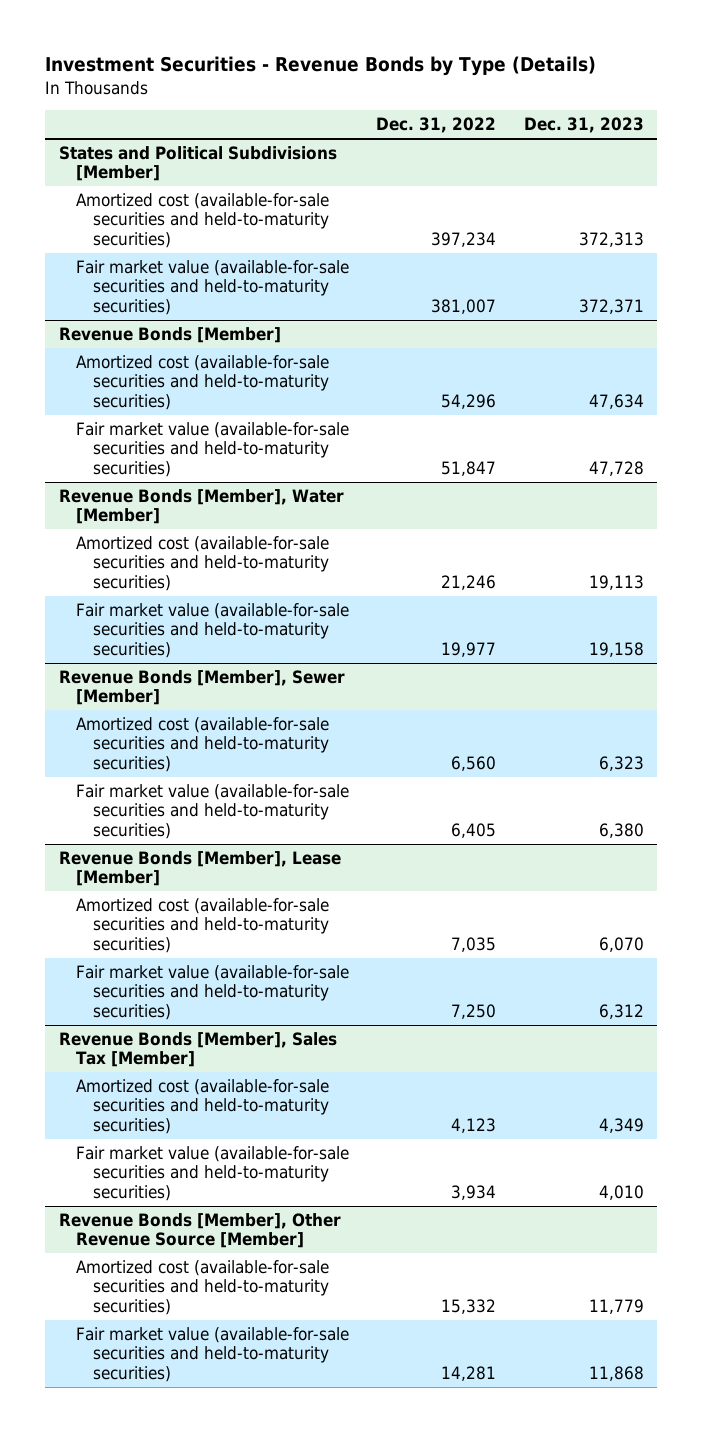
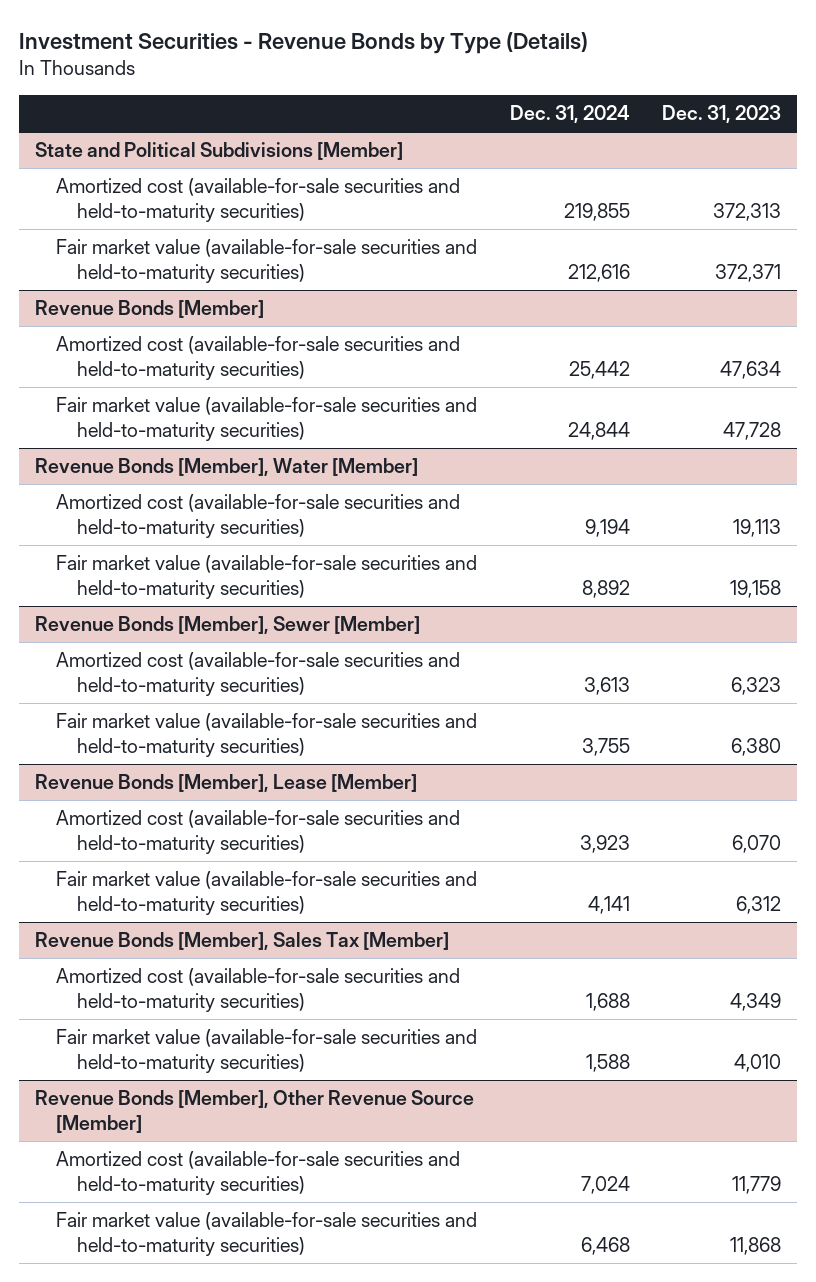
- | Dec. 31, 2022 | Dec. 31, 2023
+ | Dec. 31, 2024 | Dec. 31, 2023
- States and Political Subdivisions [Member]
+ State and Political Subdivisions [Member]

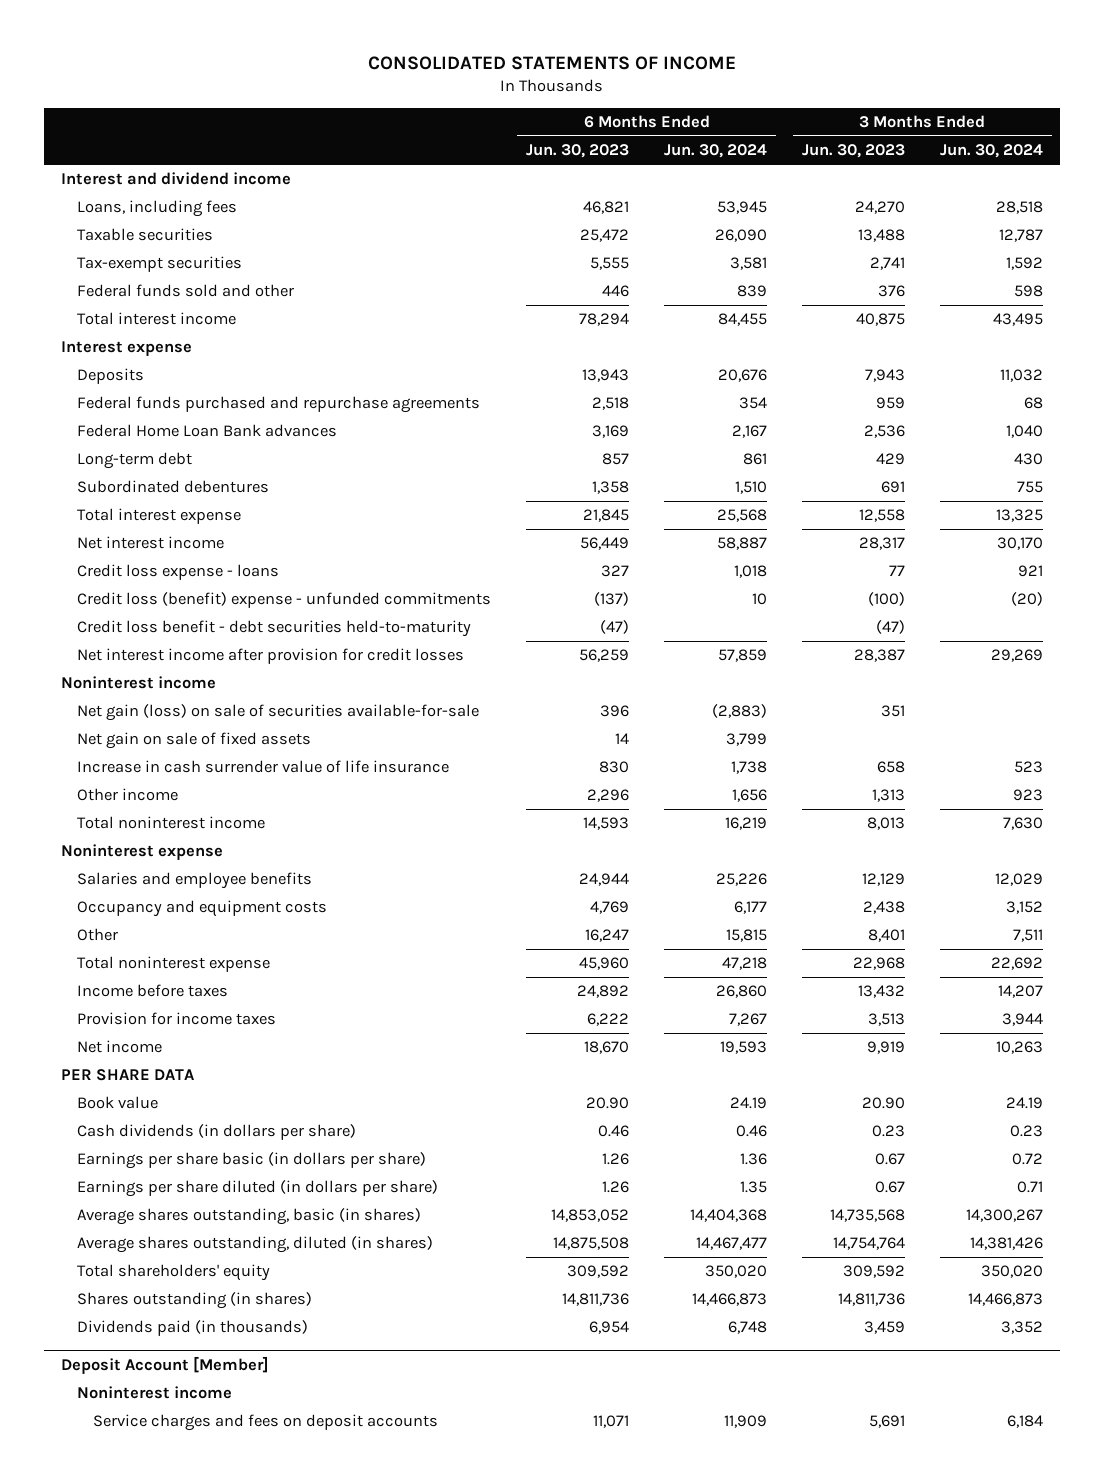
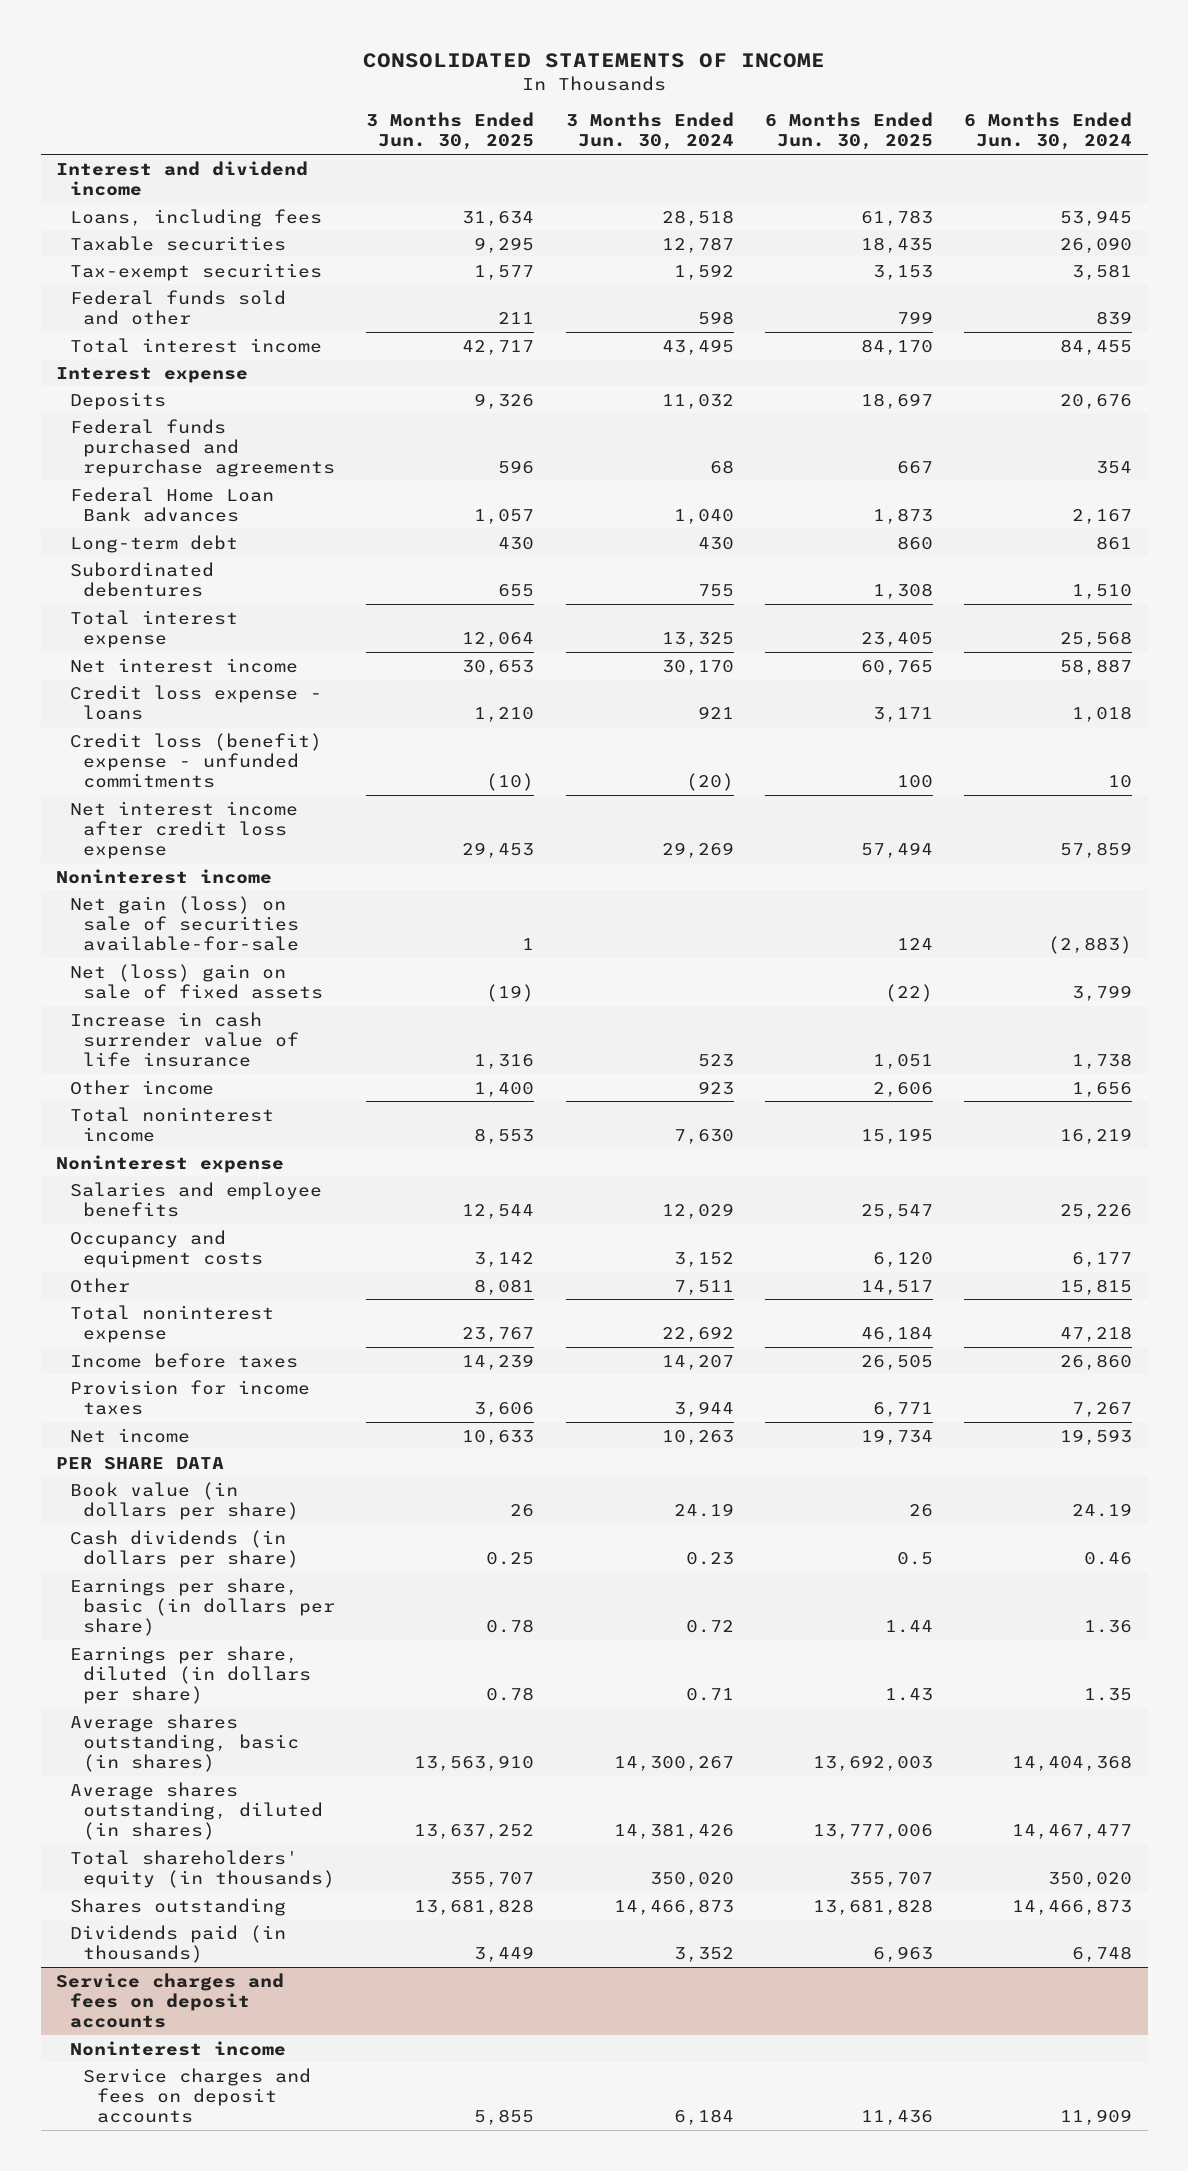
- | 6 Months Ended Jun. 30, 2023 | 6 Months Ended Jun. 30, 2024 | 3 Months Ended Jun. 30, 2023 | 3 Months Ended Jun. 30, 2024
+ | 3 Months Ended Jun. 30, 2025 | 3 Months Ended Jun. 30, 2024 | 6 Months Ended Jun. 30, 2025 | 6 Months Ended Jun. 30, 2024
- Credit loss benefit - debt securities held-to-maturity | (47) | | (47) |
- Net interest income after provision for credit losses | 56,259 | 57,859 | 28,387 | 29,269
+ Net interest income after credit loss expense | 29,453 | 29,269 | 57,494 | 57,859
- Net gain on sale of fixed assets | 14 | 3,799 | |
+ Net (loss) gain on sale of fixed assets | (19) | | (22) | 3,799
- Book value | 20.90 | 24.19 | 20.90 | 24.19
+ Book value (in dollars per share) | 26 | 24.19 | 26 | 24.19
- Earnings per share basic (in dollars per share) | 1.26 | 1.36 | 0.67 | 0.72
- Earnings per share diluted (in dollars per share) | 1.26 | 1.35 | 0.67 | 0.71
+ Earnings per share, basic (in dollars per share) | 0.78 | 0.72 | 1.44 | 1.36
+ Earnings per share, diluted (in dollars per share) | 0.78 | 0.71 | 1.43 | 1.35
- Total shareholders' equity | 309,592 | 350,020 | 309,592 | 350,020
- Shares outstanding (in shares) | 14,811,736 | 14,466,873 | 14,811,736 | 14,466,873
+ Total shareholders' equity (in thousands) | 355,707 | 350,020 | 355,707 | 350,020
+ Shares outstanding | 13,681,828 | 14,466,873 | 13,681,828 | 14,466,873
- Deposit Account [Member]
+ Service charges and fees on deposit accounts

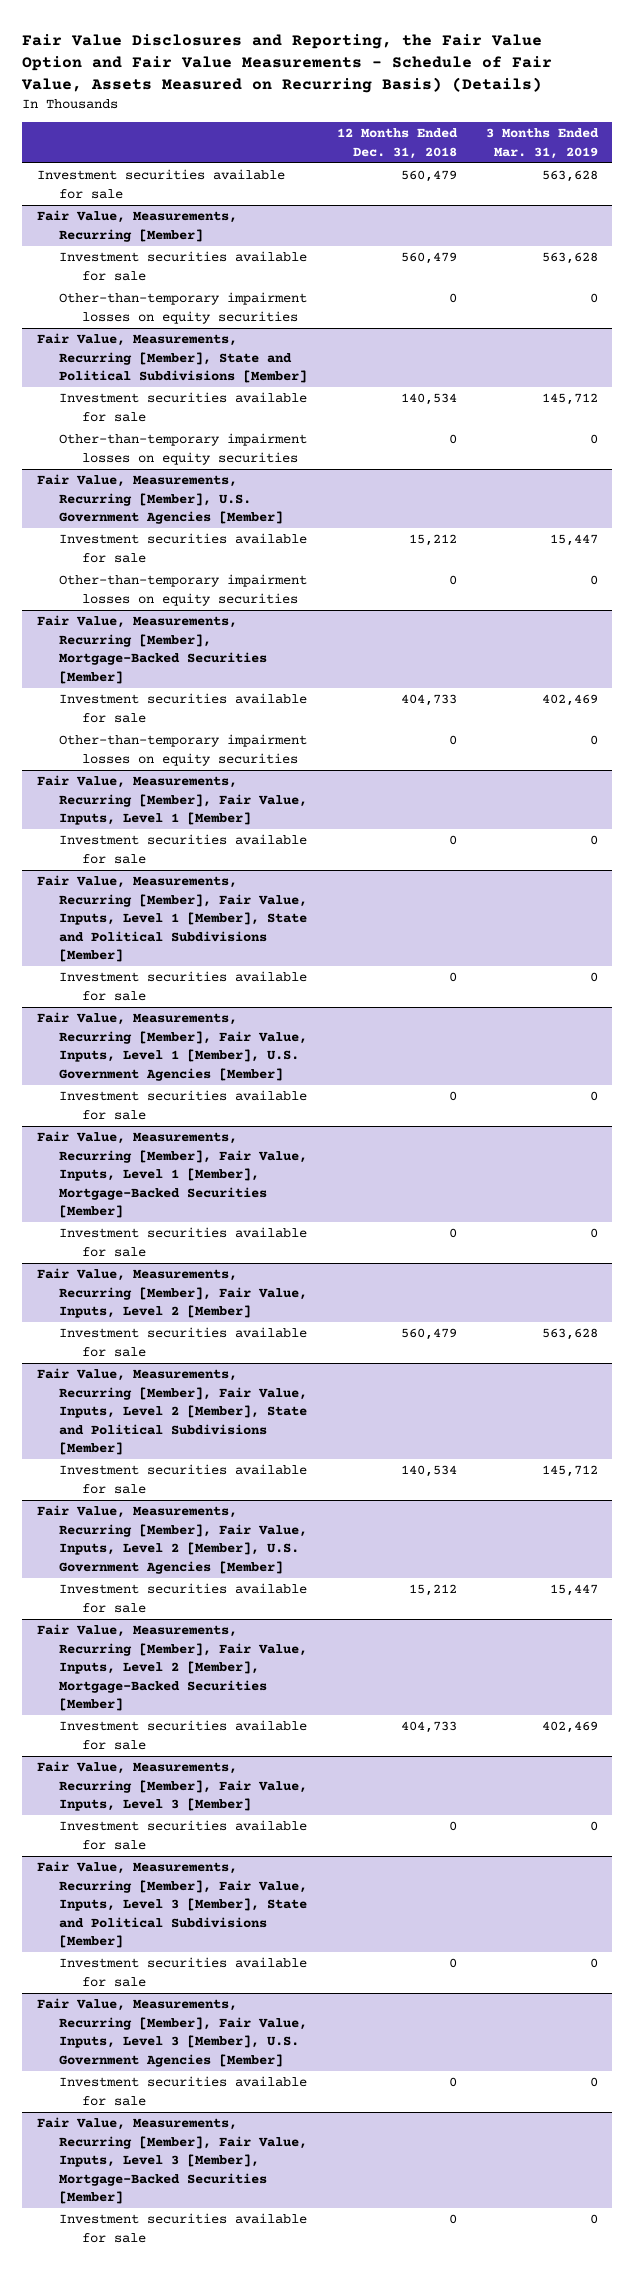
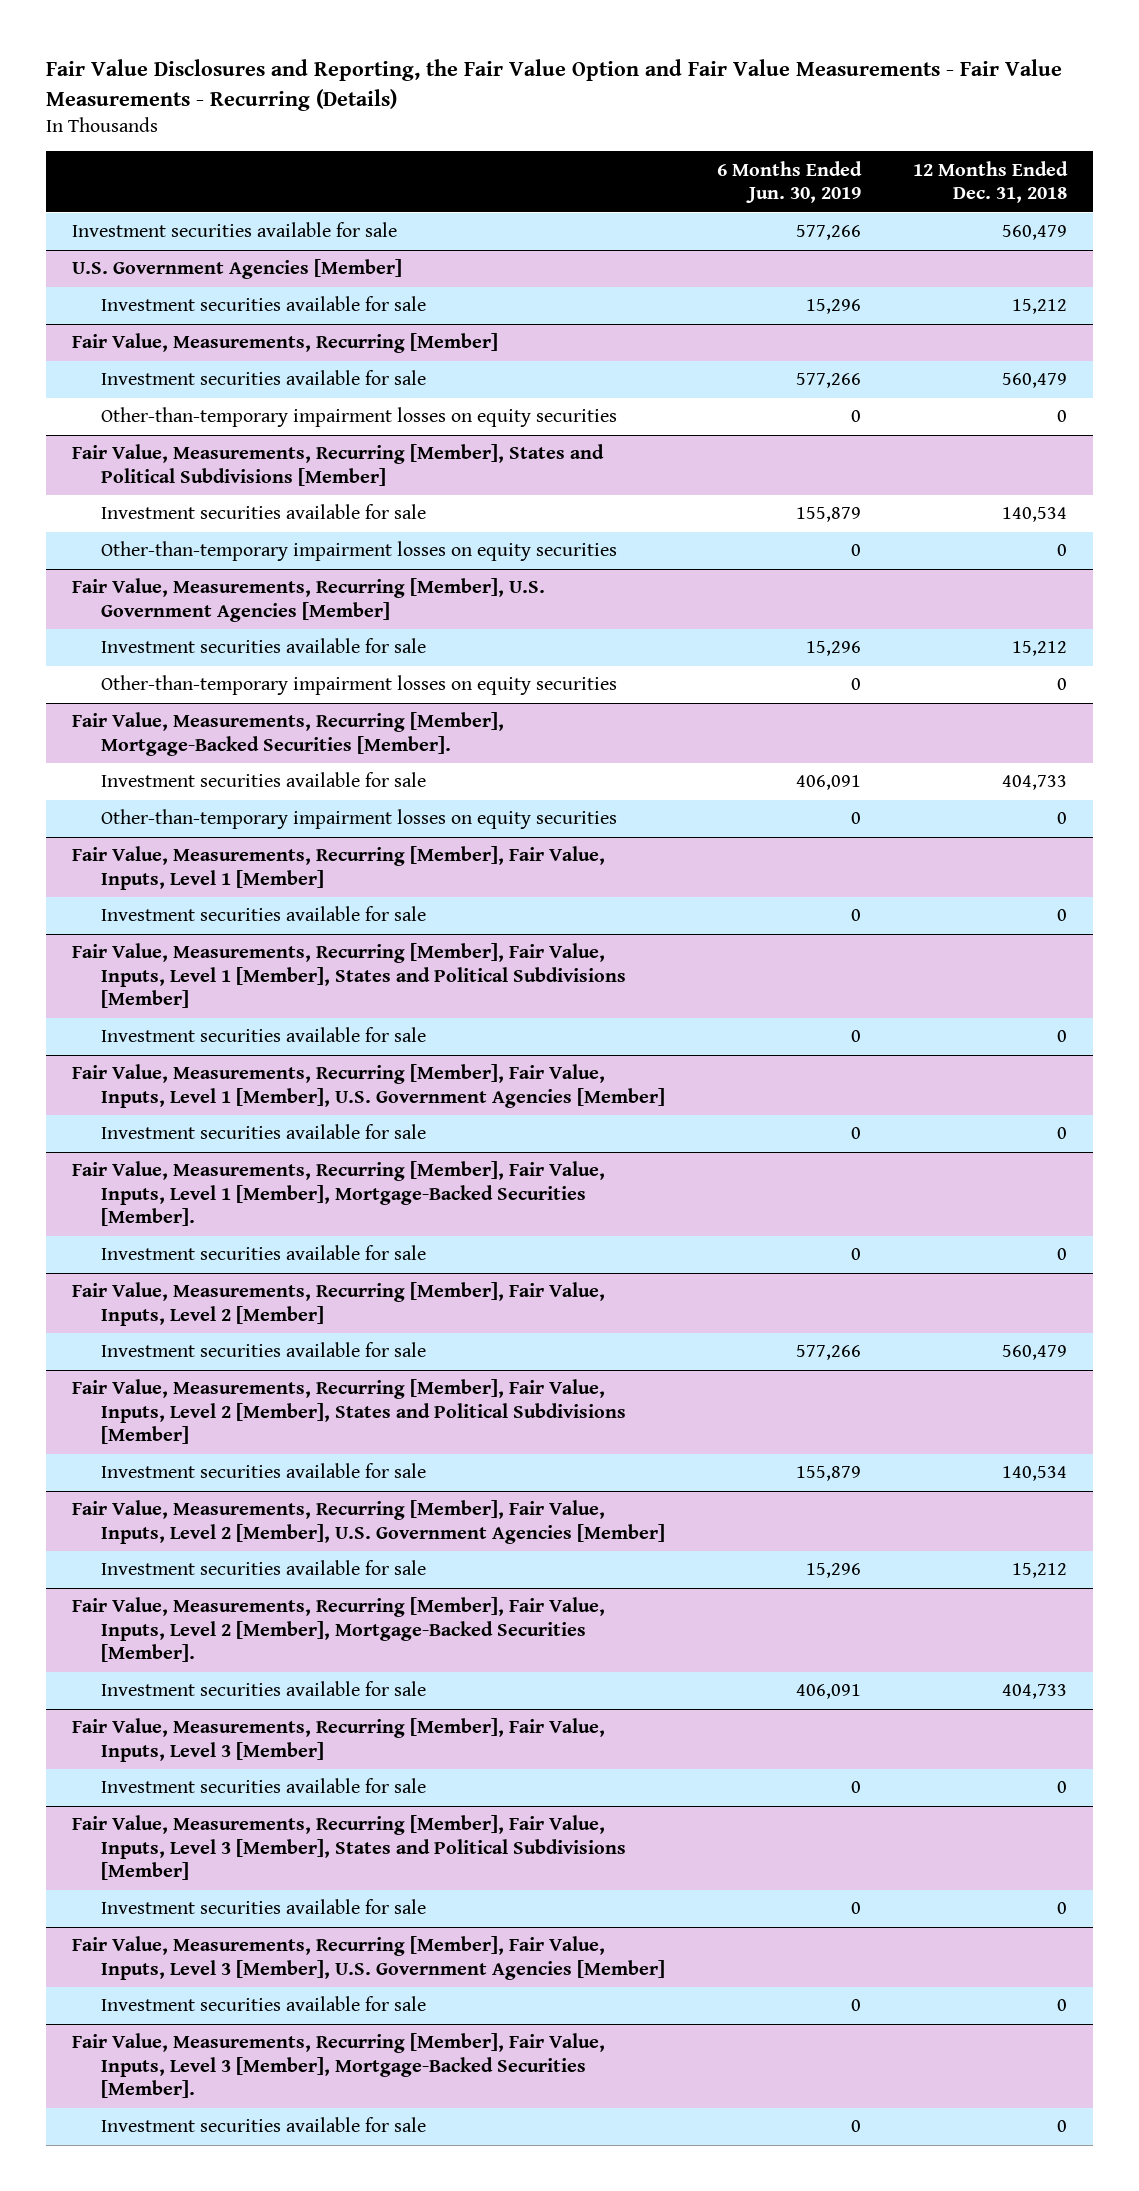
- Fair Value Disclosures and Reporting, the Fair Value Option and Fair Value Measurements - Schedule of Fair Value, Assets Measured on Recurring Basis) (Details)
+ Fair Value Disclosures and Reporting, the Fair Value Option and Fair Value Measurements - Fair Value Measurements - Recurring (Details)
- | 12 Months Ended Dec. 31, 2018 | 3 Months Ended Mar. 31, 2019
+ | 6 Months Ended Jun. 30, 2019 | 12 Months Ended Dec. 31, 2018
+ U.S. Government Agencies [Member]
+ Investment securities available for sale | 15,296 | 15,212
- Fair Value, Measurements, Recurring [Member], State and Political Subdivisions [Member]
+ Fair Value, Measurements, Recurring [Member], States and Political Subdivisions [Member]
- Fair Value, Measurements, Recurring [Member], Mortgage-Backed Securities [Member]
+ Fair Value, Measurements, Recurring [Member], Mortgage-Backed Securities [Member].
- Fair Value, Measurements, Recurring [Member], Fair Value, Inputs, Level 1 [Member], State and Political Subdivisions [Member]
+ Fair Value, Measurements, Recurring [Member], Fair Value, Inputs, Level 1 [Member], States and Political Subdivisions [Member]
- Fair Value, Measurements, Recurring [Member], Fair Value, Inputs, Level 1 [Member], Mortgage-Backed Securities [Member]
+ Fair Value, Measurements, Recurring [Member], Fair Value, Inputs, Level 1 [Member], Mortgage-Backed Securities [Member].
- Fair Value, Measurements, Recurring [Member], Fair Value, Inputs, Level 2 [Member], State and Political Subdivisions [Member]
+ Fair Value, Measurements, Recurring [Member], Fair Value, Inputs, Level 2 [Member], States and Political Subdivisions [Member]
- Fair Value, Measurements, Recurring [Member], Fair Value, Inputs, Level 2 [Member], Mortgage-Backed Securities [Member]
+ Fair Value, Measurements, Recurring [Member], Fair Value, Inputs, Level 2 [Member], Mortgage-Backed Securities [Member].
- Fair Value, Measurements, Recurring [Member], Fair Value, Inputs, Level 3 [Member], State and Political Subdivisions [Member]
+ Fair Value, Measurements, Recurring [Member], Fair Value, Inputs, Level 3 [Member], States and Political Subdivisions [Member]
- Fair Value, Measurements, Recurring [Member], Fair Value, Inputs, Level 3 [Member], Mortgage-Backed Securities [Member]
+ Fair Value, Measurements, Recurring [Member], Fair Value, Inputs, Level 3 [Member], Mortgage-Backed Securities [Member].

